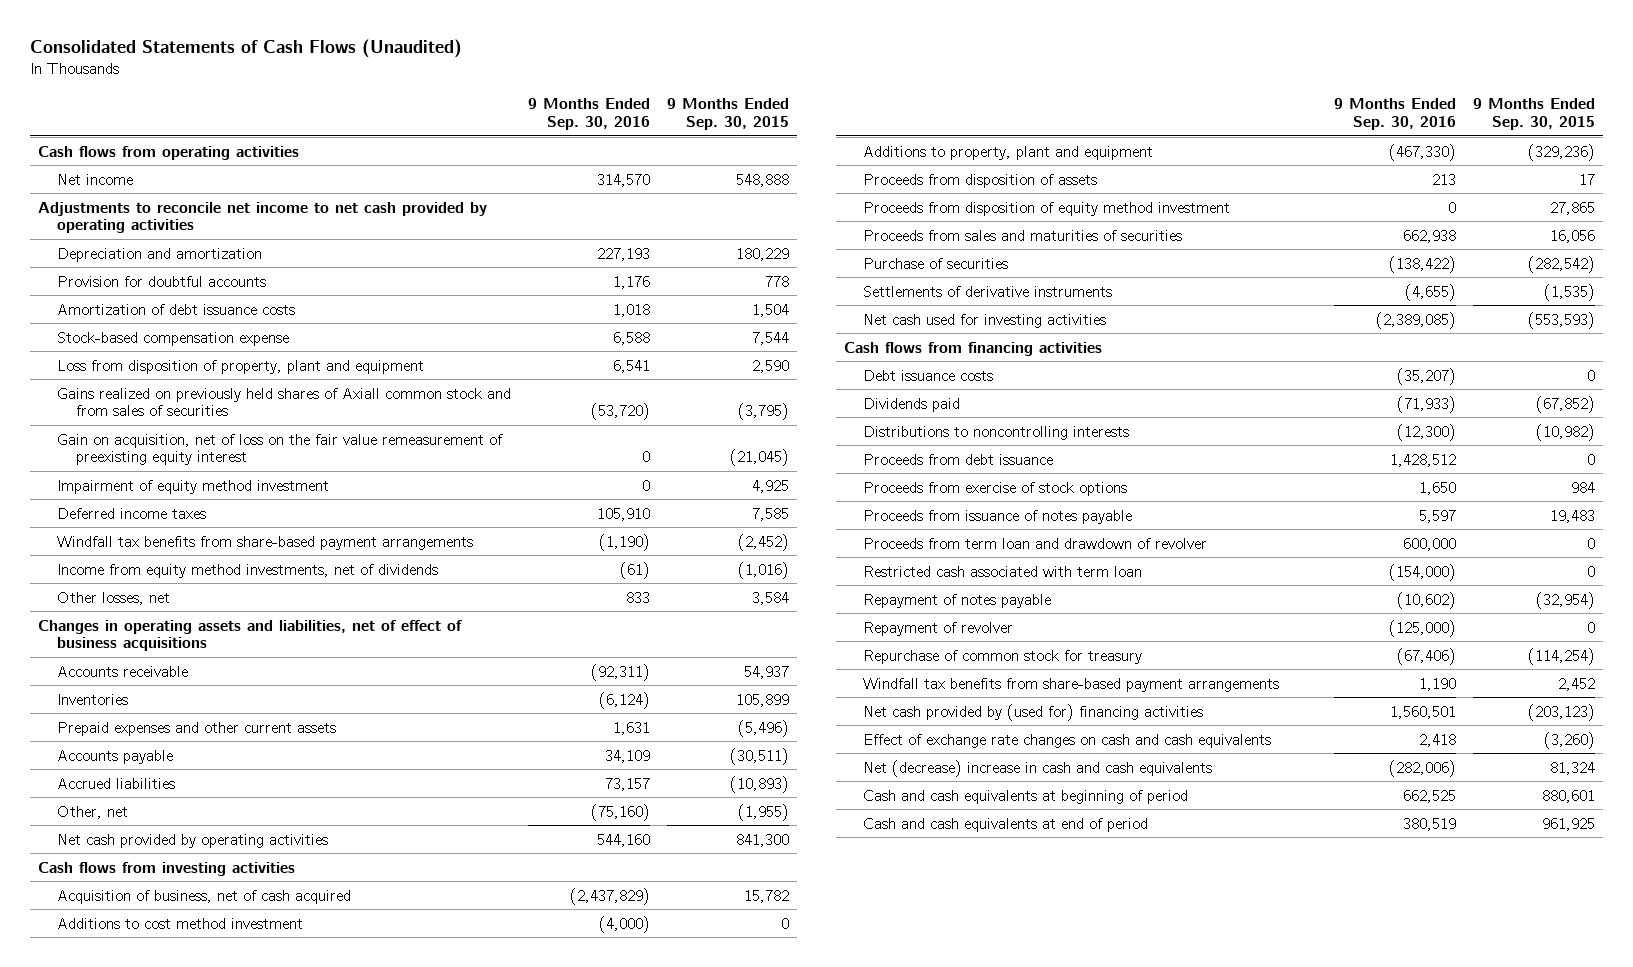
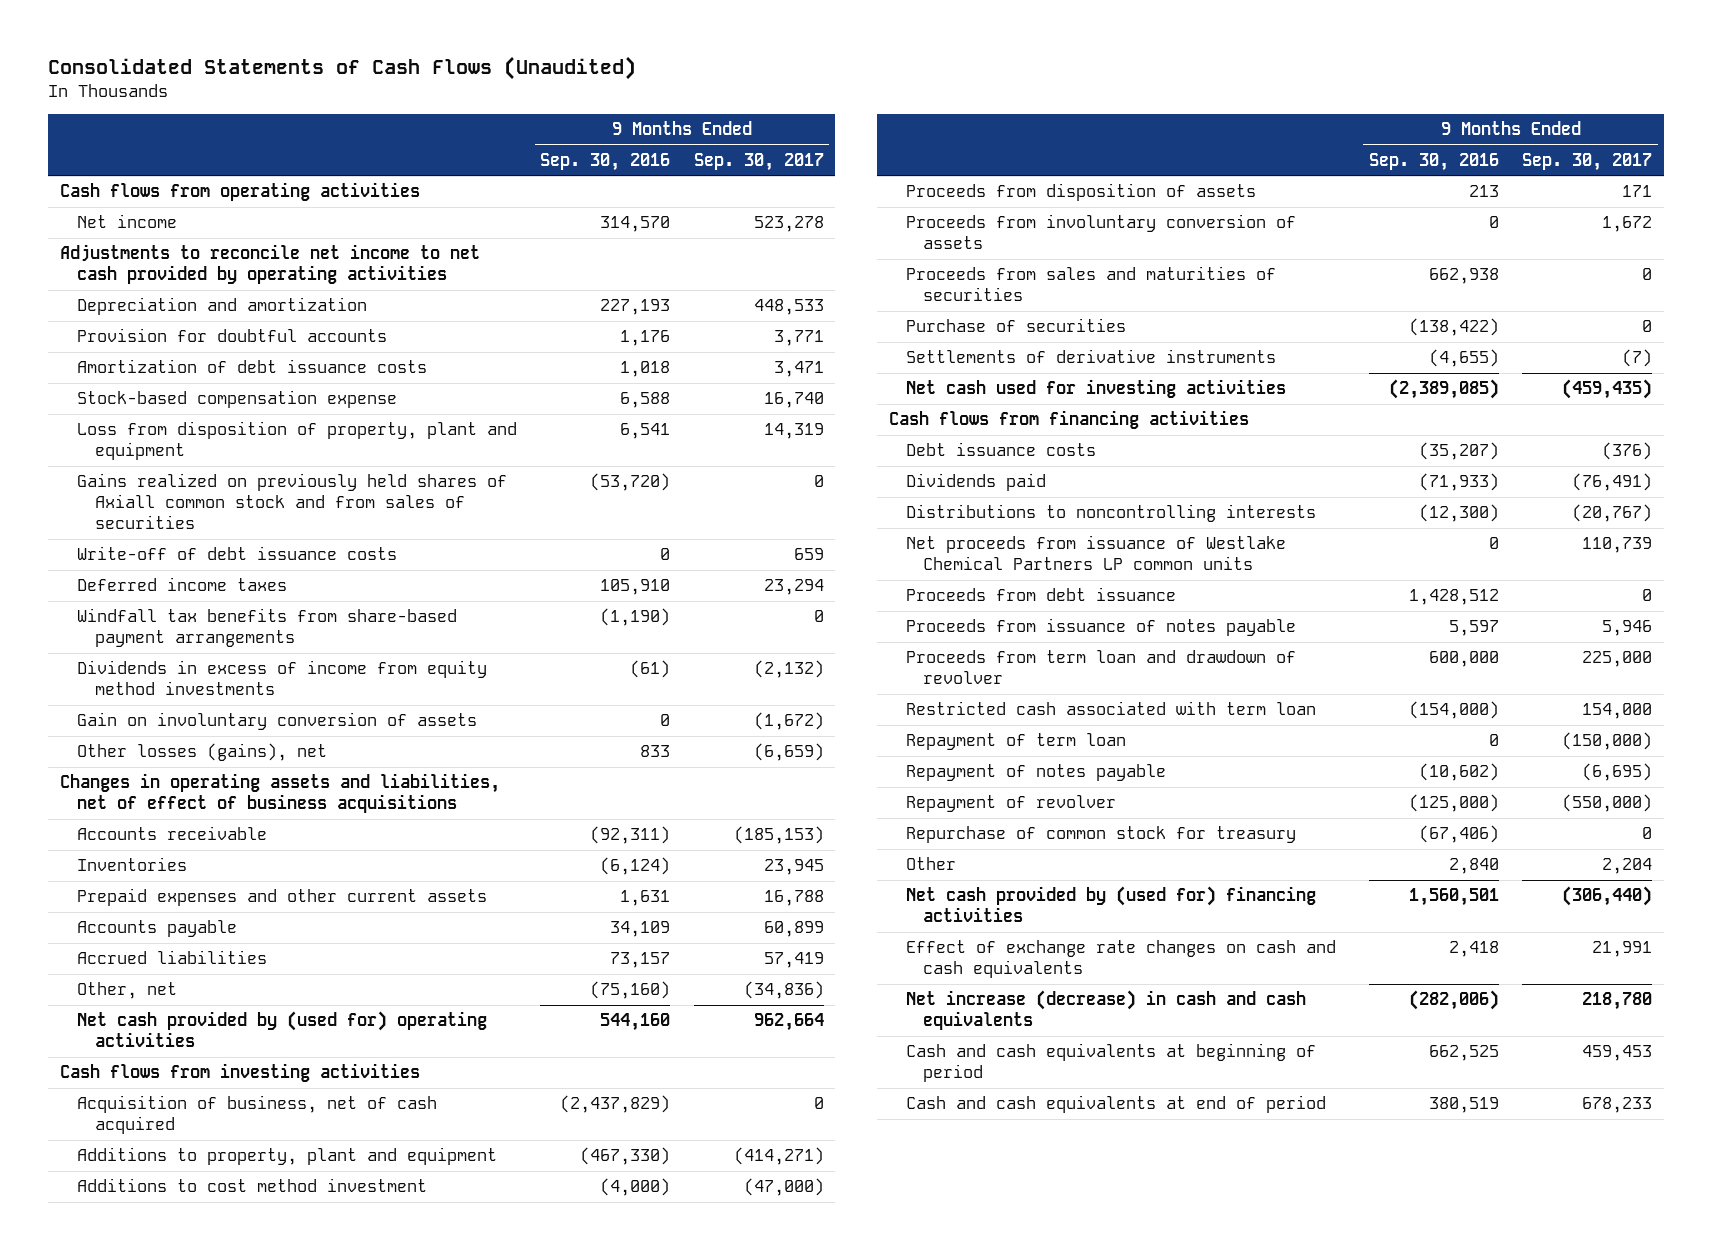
- | 9 Months Ended Sep. 30, 2016 | 9 Months Ended Sep. 30, 2015
+ | 9 Months Ended Sep. 30, 2016 | 9 Months Ended Sep. 30, 2017
- Gain on acquisition, net of loss on the fair value remeasurement of preexisting equity interest | 0 | (21,045)
- Impairment of equity method investment | 0 | 4,925
+ Write-off of debt issuance costs | 0 | 659
- Income from equity method investments, net of dividends | (61) | (1,016)
- Other losses, net | 833 | 3,584
+ Dividends in excess of income from equity method investments | (61) | (2,132)
+ Gain on involuntary conversion of assets | 0 | (1,672)
+ Other losses (gains), net | 833 | (6,659)
- Net cash provided by operating activities | 544,160 | 841,300
+ Net cash provided by (used for) operating activities | 544,160 | 962,664
moved down: Additions to cost method investment | (4,000) | (47,000)
- Proceeds from disposition of equity method investment | 0 | 27,865
+ Proceeds from involuntary conversion of assets | 0 | 1,672
+ Net proceeds from issuance of Westlake Chemical Partners LP common units | 0 | 110,739
- Proceeds from exercise of stock options | 1,650 | 984
+ Repayment of term loan | 0 | (150,000)
- Windfall tax benefits from share-based payment arrangements | 1,190 | 2,452
+ Other | 2,840 | 2,204
- Net (decrease) increase in cash and cash equivalents | (282,006) | 81,324
+ Net increase (decrease) in cash and cash equivalents | (282,006) | 218,780

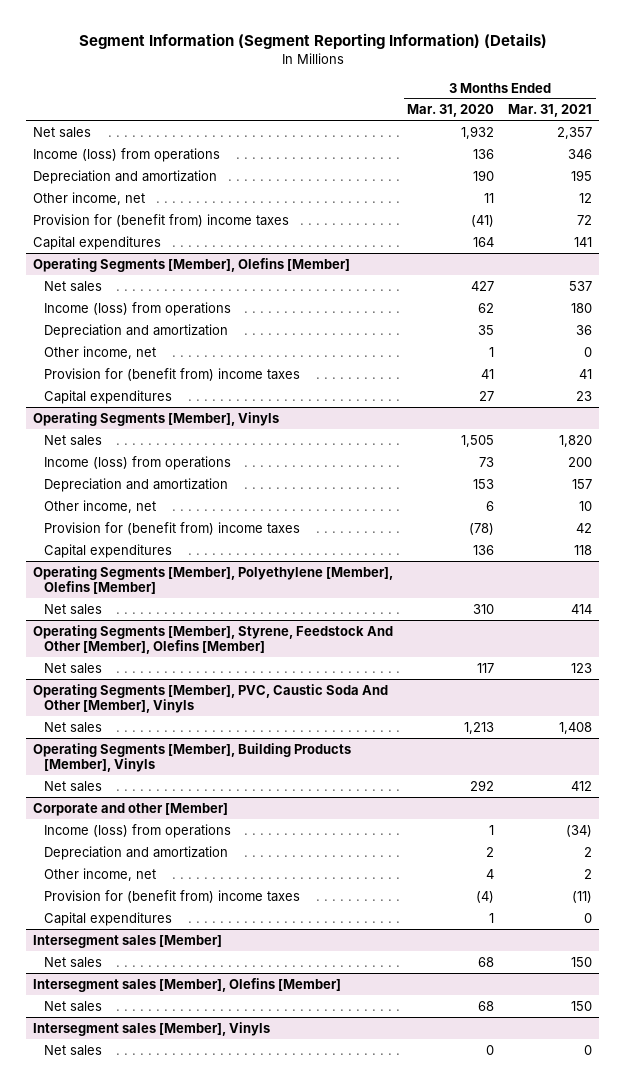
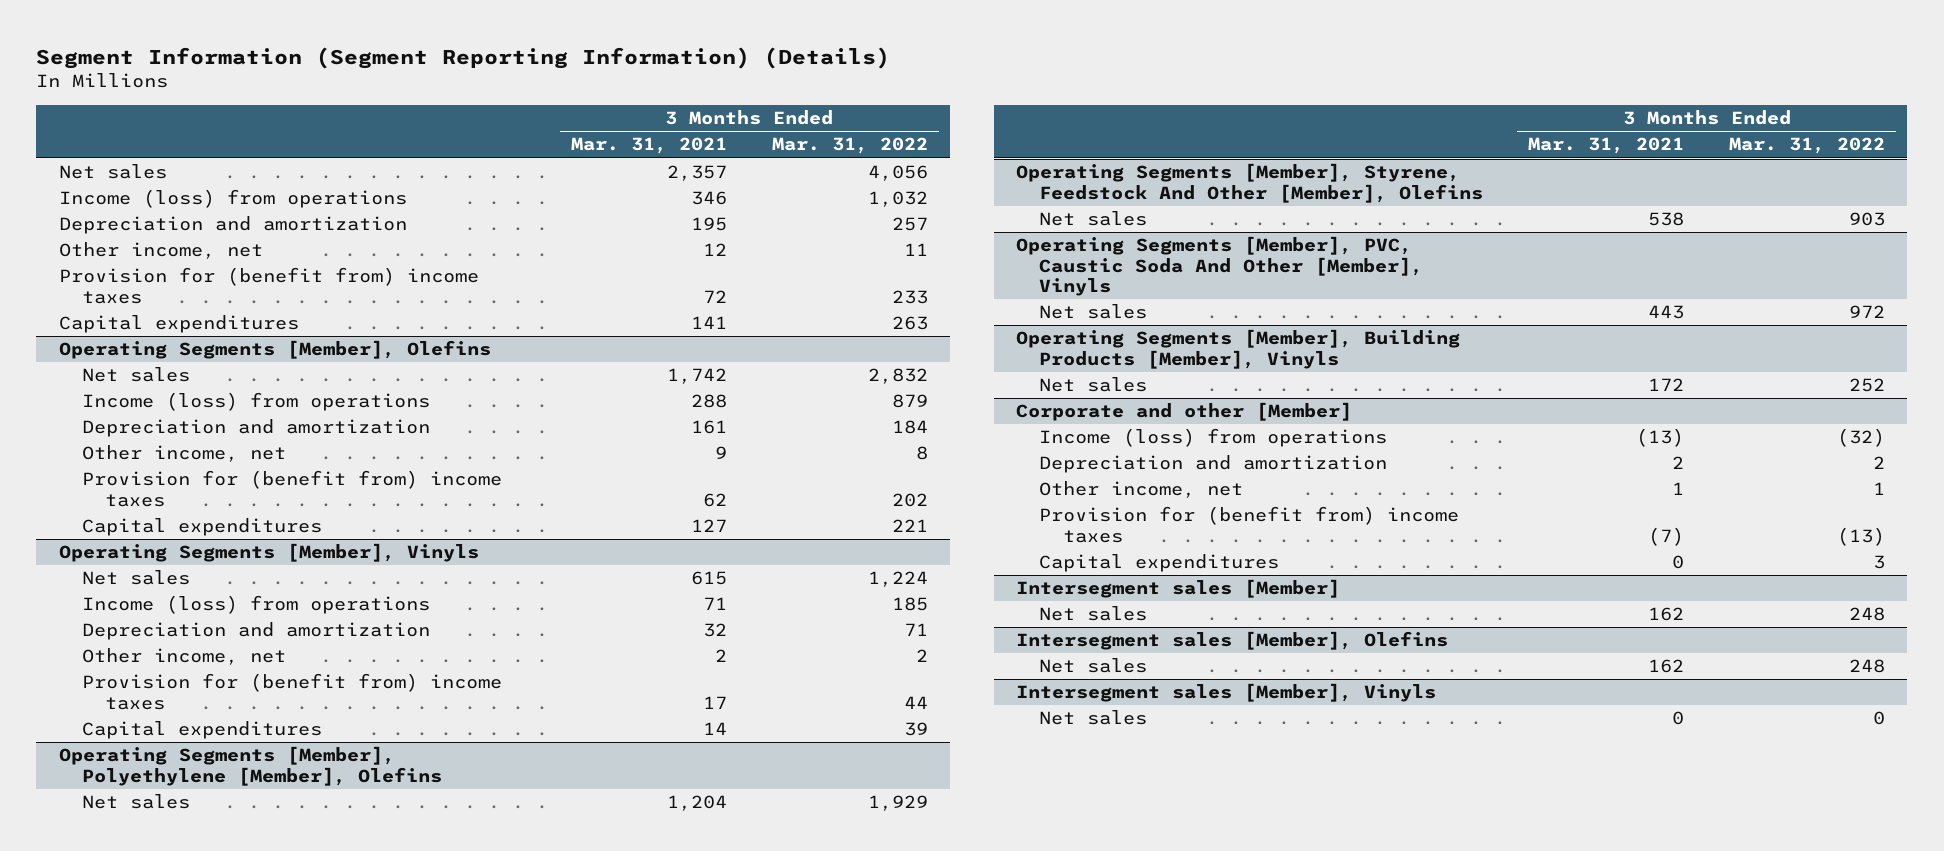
- | 3 Months Ended Mar. 31, 2020 | 3 Months Ended Mar. 31, 2021
+ | 3 Months Ended Mar. 31, 2021 | 3 Months Ended Mar. 31, 2022
- Operating Segments [Member], Olefins [Member]
- Net sales | 427 | 537
- Income (loss) from operations | 62 | 180
- Depreciation and amortization | 35 | 36
- Other income, net | 1 | 0
- Provision for (benefit from) income taxes | 41 | 41
- Capital expenditures | 27 | 23
+ Operating Segments [Member], Olefins
+ Net sales | 1,742 | 2,832
+ Income (loss) from operations | 288 | 879
+ Depreciation and amortization | 161 | 184
+ Other income, net | 9 | 8
+ Provision for (benefit from) income taxes | 62 | 202
+ Capital expenditures | 127 | 221
@ Operating Segments [Member], Vinyls
- Net sales | 1,505 | 1,820
- Income (loss) from operations | 73 | 200
- Depreciation and amortization | 153 | 157
- Other income, net | 6 | 10
- Provision for (benefit from) income taxes | (78) | 42
- Capital expenditures | 136 | 118
- Operating Segments [Member], Polyethylene [Member], Olefins [Member]
- Net sales | 310 | 414
- Operating Segments [Member], Styrene, Feedstock And Other [Member], Olefins [Member]
- Net sales | 117 | 123
@ Operating Segments [Member], Vinyls
+ Net sales | 615 | 1,224
+ Income (loss) from operations | 71 | 185
+ Depreciation and amortization | 32 | 71
+ Other income, net | 2 | 2
+ Provision for (benefit from) income taxes | 17 | 44
+ Capital expenditures | 14 | 39
+ Operating Segments [Member], Polyethylene [Member], Olefins
+ Net sales | 1,204 | 1,929
+ Operating Segments [Member], Styrene, Feedstock And Other [Member], Olefins
+ Net sales | 538 | 903
@ Operating Segments [Member], PVC, Caustic Soda And Other [Member], Vinyls
- Net sales | 1,213 | 1,408
+ Net sales | 443 | 972
@ Operating Segments [Member], Building Products [Member], Vinyls
- Net sales | 292 | 412
+ Net sales | 172 | 252
@ Corporate and other [Member]
- Income (loss) from operations | 1 | (34)
+ Income (loss) from operations | (13) | (32)
- Other income, net | 4 | 2
- Provision for (benefit from) income taxes | (4) | (11)
+ Other income, net | 1 | 1
+ Provision for (benefit from) income taxes | (7) | (13)
@ Intersegment sales [Member]
- Net sales | 68 | 150
- Intersegment sales [Member], Olefins [Member]
- Net sales | 68 | 150
@ Intersegment sales [Member]
+ Net sales | 162 | 248
+ Intersegment sales [Member], Olefins
+ Net sales | 162 | 248

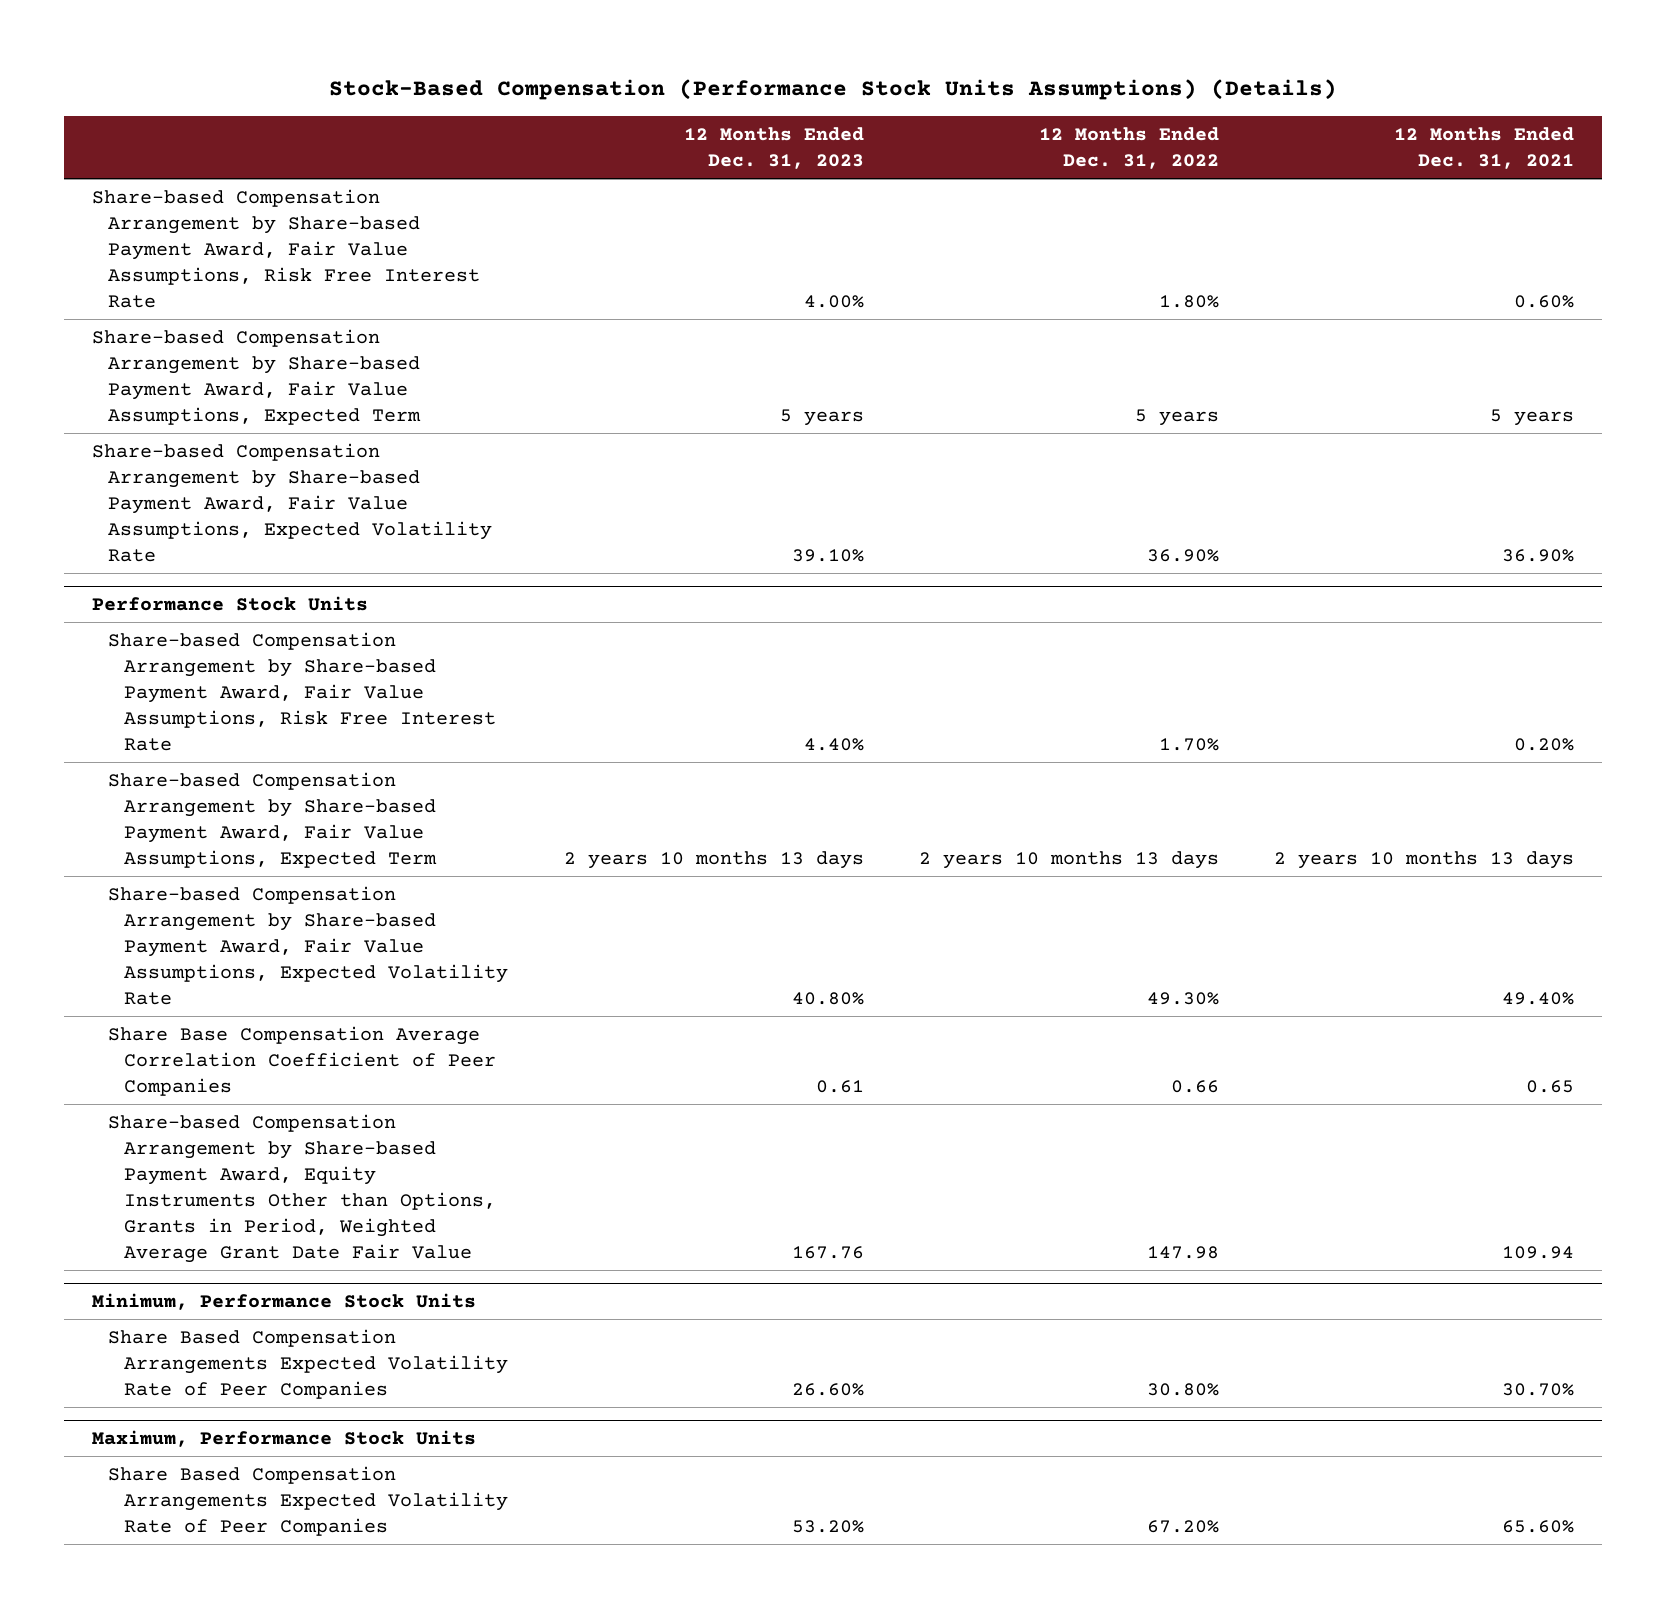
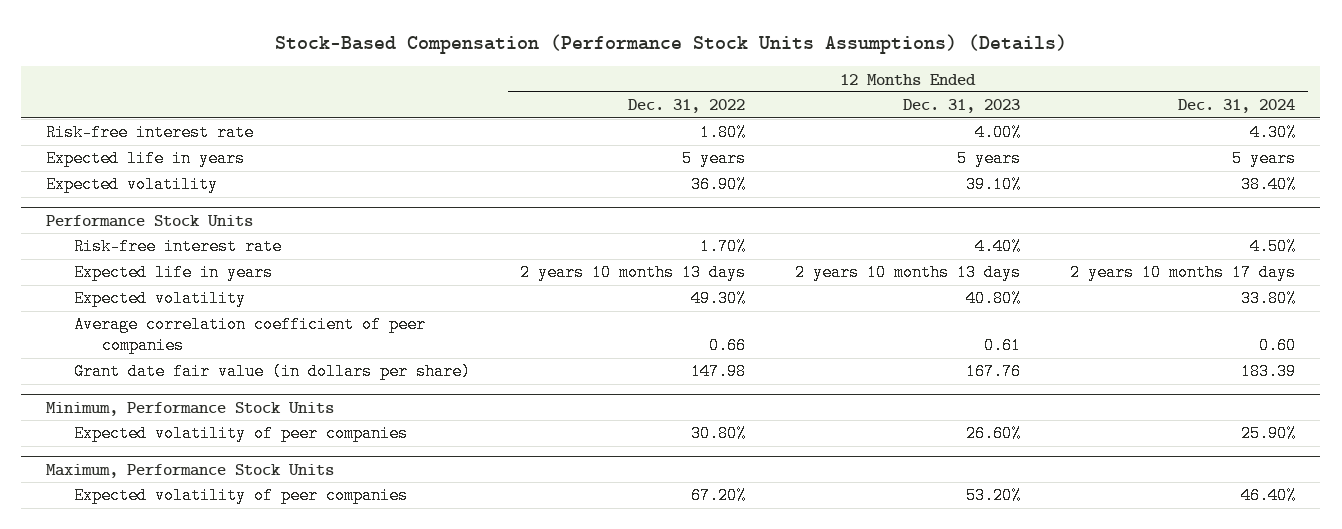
- | 12 Months Ended Dec. 31, 2023 | 12 Months Ended Dec. 31, 2022 | 12 Months Ended Dec. 31, 2021
+ | 12 Months Ended Dec. 31, 2022 | 12 Months Ended Dec. 31, 2023 | 12 Months Ended Dec. 31, 2024
- Share-based Compensation Arrangement by Share-based Payment Award, Fair Value Assumptions, Risk Free Interest Rate | 4.00% | 1.80% | 0.60%
- Share-based Compensation Arrangement by Share-based Payment Award, Fair Value Assumptions, Expected Term | 5 years | 5 years | 5 years
- Share-based Compensation Arrangement by Share-based Payment Award, Fair Value Assumptions, Expected Volatility Rate | 39.10% | 36.90% | 36.90%
+ Risk-free interest rate | 1.80% | 4.00% | 4.30%
+ Expected life in years | 5 years | 5 years | 5 years
+ Expected volatility | 36.90% | 39.10% | 38.40%
@ Performance Stock Units
- Share-based Compensation Arrangement by Share-based Payment Award, Fair Value Assumptions, Risk Free Interest Rate | 4.40% | 1.70% | 0.20%
- Share-based Compensation Arrangement by Share-based Payment Award, Fair Value Assumptions, Expected Term | 2 years 10 months 13 days | 2 years 10 months 13 days | 2 years 10 months 13 days
- Share-based Compensation Arrangement by Share-based Payment Award, Fair Value Assumptions, Expected Volatility Rate | 40.80% | 49.30% | 49.40%
- Share Base Compensation Average Correlation Coefficient of Peer Companies | 0.61 | 0.66 | 0.65
- Share-based Compensation Arrangement by Share-based Payment Award, Equity Instruments Other than Options, Grants in Period, Weighted Average Grant Date Fair Value | 167.76 | 147.98 | 109.94
+ Risk-free interest rate | 1.70% | 4.40% | 4.50%
+ Expected life in years | 2 years 10 months 13 days | 2 years 10 months 13 days | 2 years 10 months 17 days
+ Expected volatility | 49.30% | 40.80% | 33.80%
+ Average correlation coefficient of peer companies | 0.66 | 0.61 | 0.60
+ Grant date fair value (in dollars per share) | 147.98 | 167.76 | 183.39
@ Minimum, Performance Stock Units
- Share Based Compensation Arrangements Expected Volatility Rate of Peer Companies | 26.60% | 30.80% | 30.70%
+ Expected volatility of peer companies | 30.80% | 26.60% | 25.90%
@ Maximum, Performance Stock Units
- Share Based Compensation Arrangements Expected Volatility Rate of Peer Companies | 53.20% | 67.20% | 65.60%
+ Expected volatility of peer companies | 67.20% | 53.20% | 46.40%

